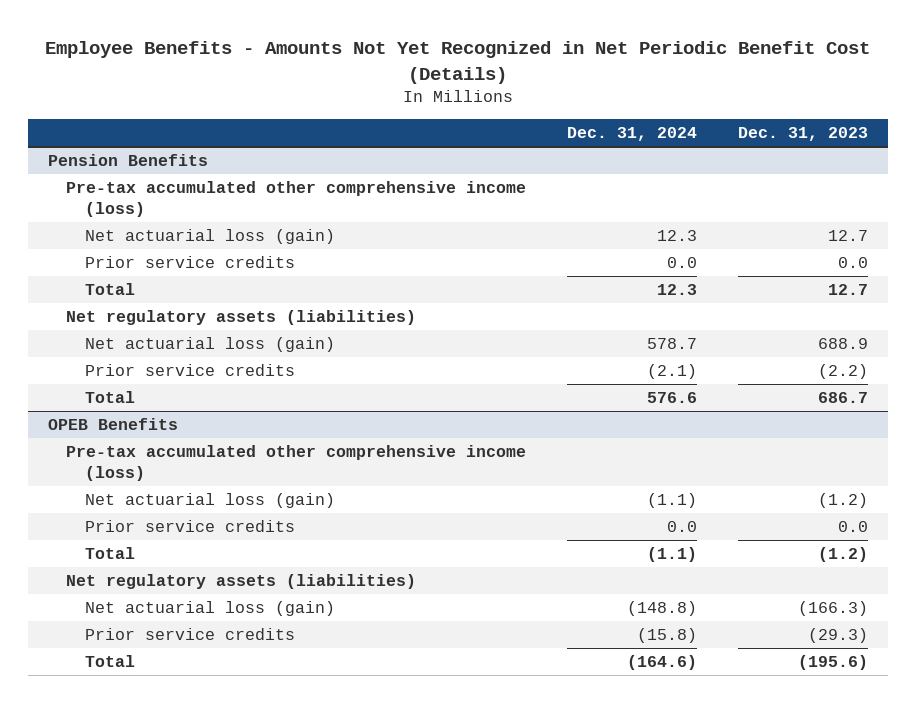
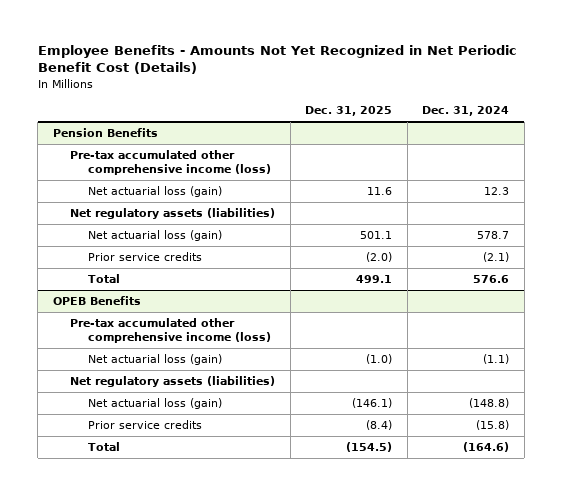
- | Dec. 31, 2024 | Dec. 31, 2023
+ | Dec. 31, 2025 | Dec. 31, 2024
@ Pension Benefits
- Prior service credits | 0.0 | 0.0
- Total | 12.3 | 12.7
@ OPEB Benefits
- Prior service credits | 0.0 | 0.0
- Total | (1.1) | (1.2)

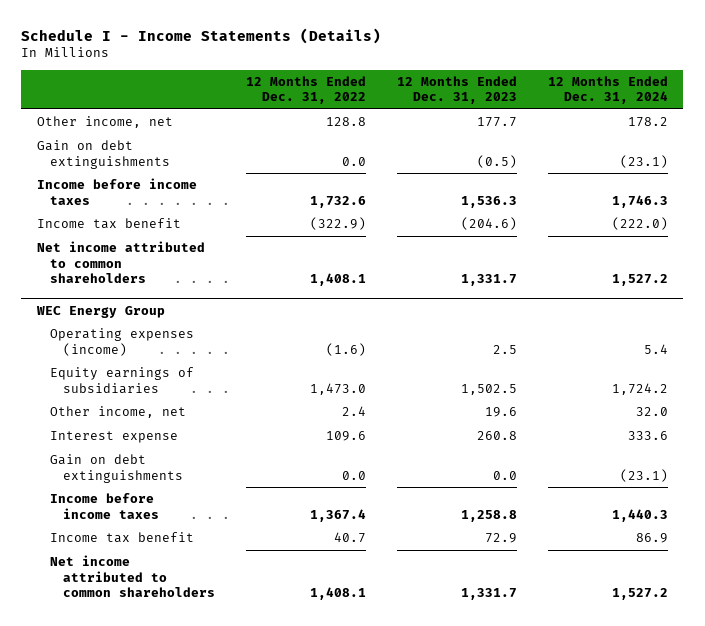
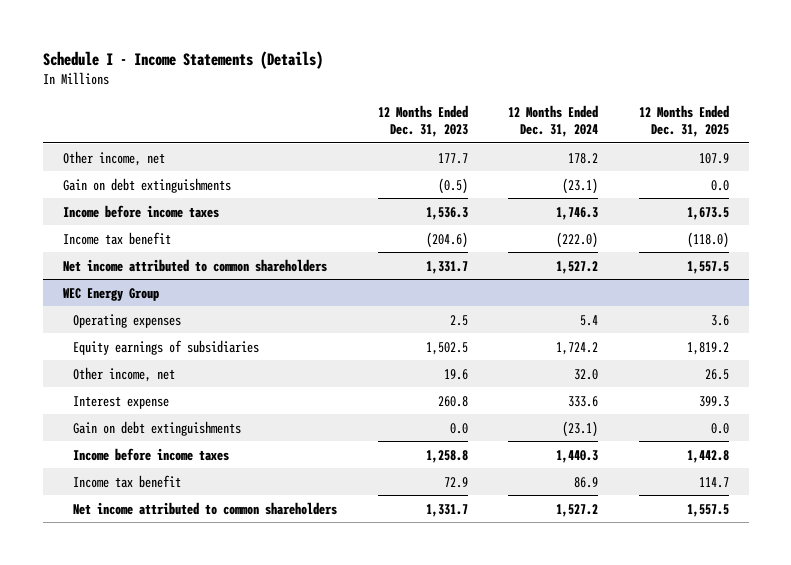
- | 12 Months Ended Dec. 31, 2022 | 12 Months Ended Dec. 31, 2023 | 12 Months Ended Dec. 31, 2024
+ | 12 Months Ended Dec. 31, 2023 | 12 Months Ended Dec. 31, 2024 | 12 Months Ended Dec. 31, 2025
@ WEC Energy Group
- Operating expenses (income) | (1.6) | 2.5 | 5.4
+ Operating expenses | 2.5 | 5.4 | 3.6

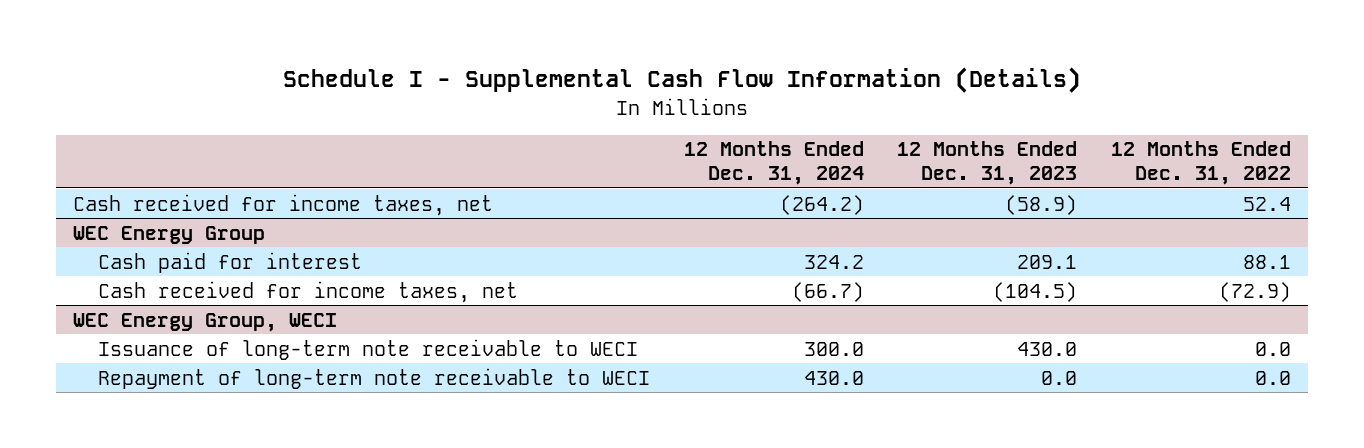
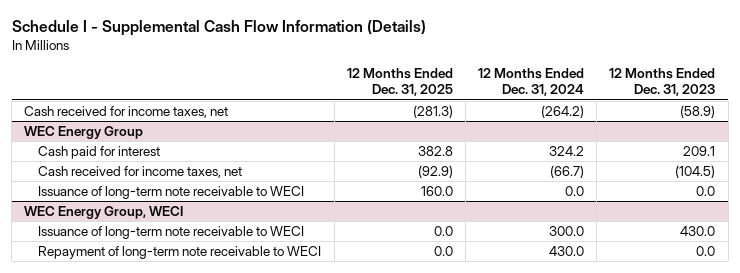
- | 12 Months Ended Dec. 31, 2024 | 12 Months Ended Dec. 31, 2023 | 12 Months Ended Dec. 31, 2022
+ | 12 Months Ended Dec. 31, 2025 | 12 Months Ended Dec. 31, 2024 | 12 Months Ended Dec. 31, 2023
@ WEC Energy Group
+ Issuance of long-term note receivable to WECI | 160.0 | 0.0 | 0.0

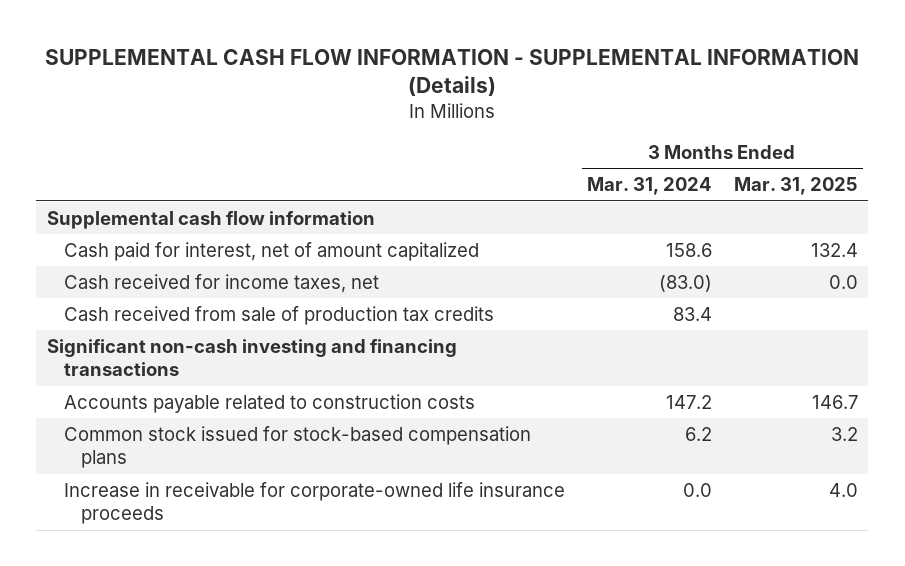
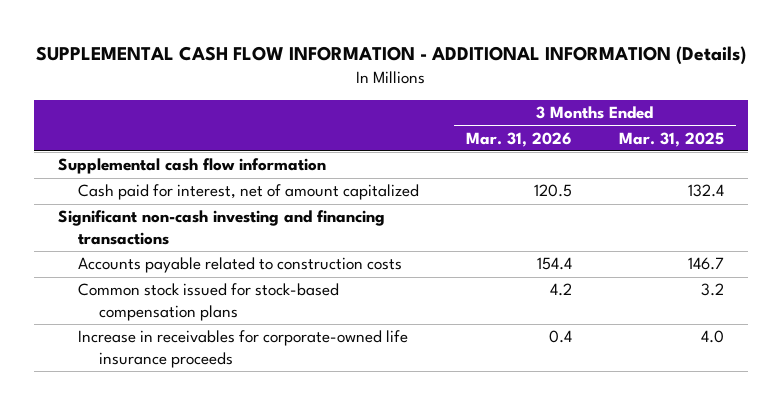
- SUPPLEMENTAL CASH FLOW INFORMATION - SUPPLEMENTAL INFORMATION (Details)
+ SUPPLEMENTAL CASH FLOW INFORMATION - ADDITIONAL INFORMATION (Details)
- | 3 Months Ended Mar. 31, 2024 | 3 Months Ended Mar. 31, 2025
+ | 3 Months Ended Mar. 31, 2026 | 3 Months Ended Mar. 31, 2025
- Cash received for income taxes, net | (83.0) | 0.0
- Cash received from sale of production tax credits | 83.4 |
- Increase in receivable for corporate-owned life insurance proceeds | 0.0 | 4.0
+ Increase in receivables for corporate-owned life insurance proceeds | 0.4 | 4.0

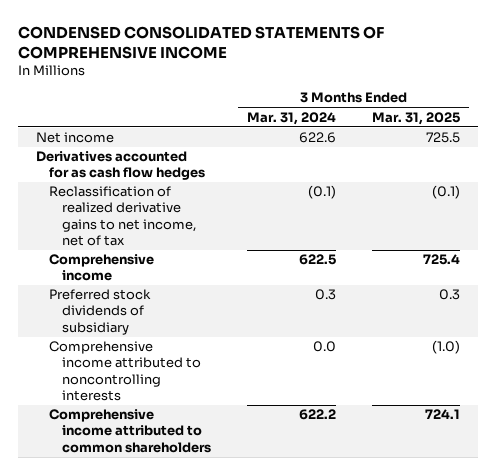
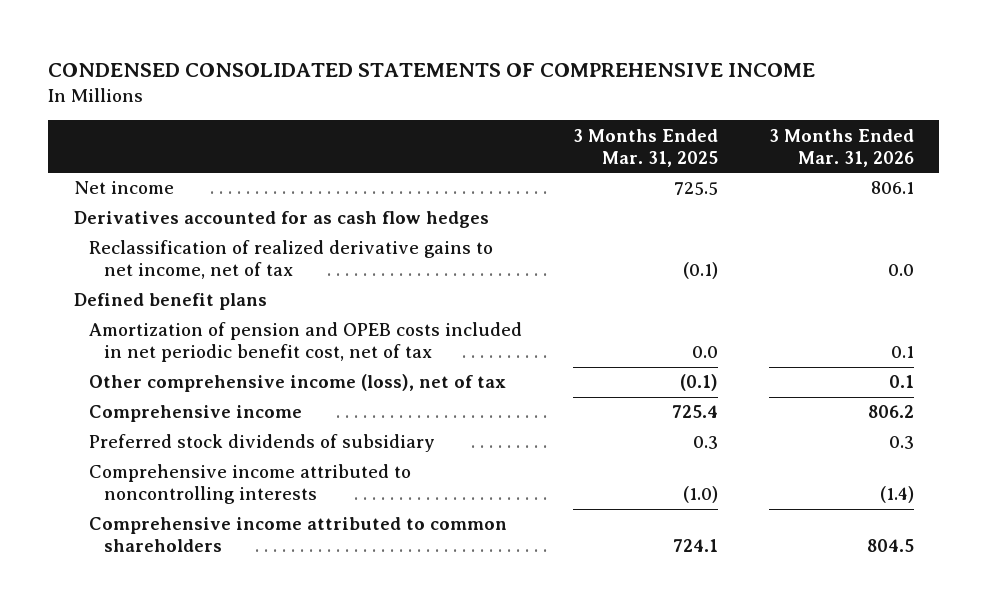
- | 3 Months Ended Mar. 31, 2024 | 3 Months Ended Mar. 31, 2025
+ | 3 Months Ended Mar. 31, 2025 | 3 Months Ended Mar. 31, 2026
+ Defined benefit plans
+ Amortization of pension and OPEB costs included in net periodic benefit cost, net of tax | 0.0 | 0.1
+ Other comprehensive income (loss), net of tax | (0.1) | 0.1

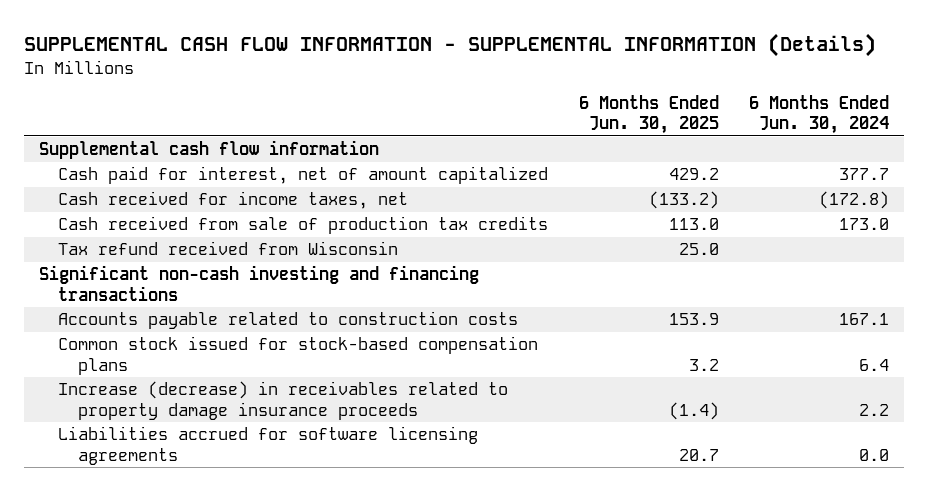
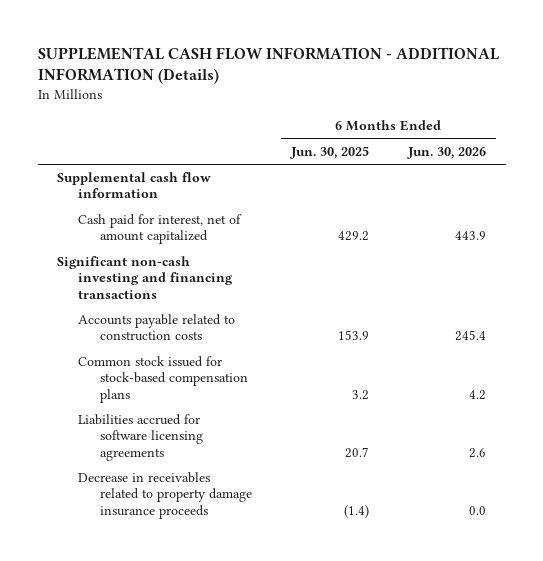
- SUPPLEMENTAL CASH FLOW INFORMATION - SUPPLEMENTAL INFORMATION (Details)
+ SUPPLEMENTAL CASH FLOW INFORMATION - ADDITIONAL INFORMATION (Details)
- | 6 Months Ended Jun. 30, 2025 | 6 Months Ended Jun. 30, 2024
+ | 6 Months Ended Jun. 30, 2025 | 6 Months Ended Jun. 30, 2026
- Cash received for income taxes, net | (133.2) | (172.8)
- Cash received from sale of production tax credits | 113.0 | 173.0
- Tax refund received from Wisconsin | 25.0 |
- Increase (decrease) in receivables related to property damage insurance proceeds | (1.4) | 2.2
+ Decrease in receivables related to property damage insurance proceeds | (1.4) | 0.0

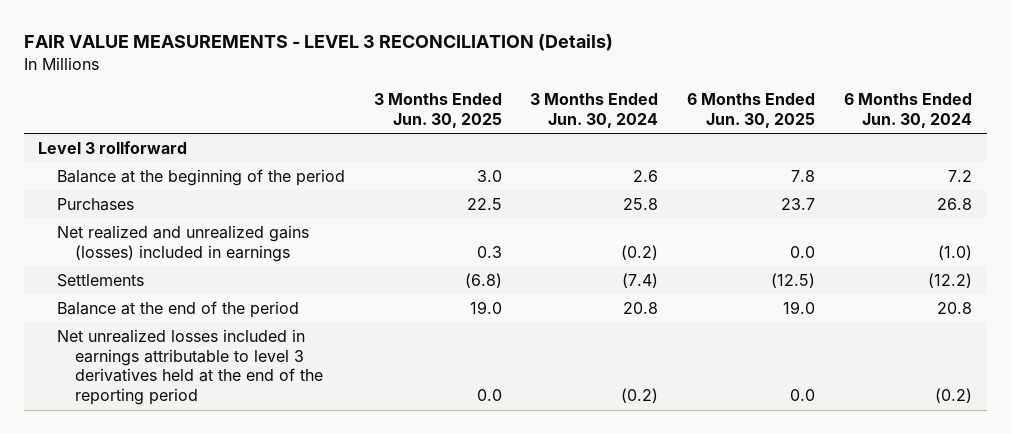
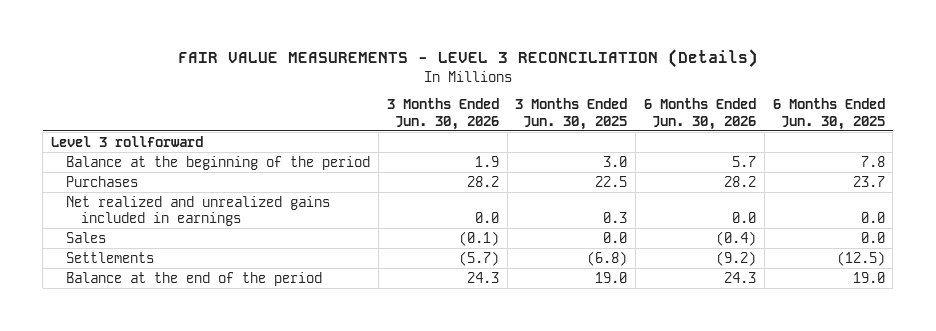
- | 3 Months Ended Jun. 30, 2025 | 3 Months Ended Jun. 30, 2024 | 6 Months Ended Jun. 30, 2025 | 6 Months Ended Jun. 30, 2024
+ | 3 Months Ended Jun. 30, 2026 | 3 Months Ended Jun. 30, 2025 | 6 Months Ended Jun. 30, 2026 | 6 Months Ended Jun. 30, 2025
- Net realized and unrealized gains (losses) included in earnings | 0.3 | (0.2) | 0.0 | (1.0)
+ Net realized and unrealized gains included in earnings | 0.0 | 0.3 | 0.0 | 0.0
+ Sales | (0.1) | 0.0 | (0.4) | 0.0
- Net unrealized losses included in earnings attributable to level 3 derivatives held at the end of the reporting period | 0.0 | (0.2) | 0.0 | (0.2)

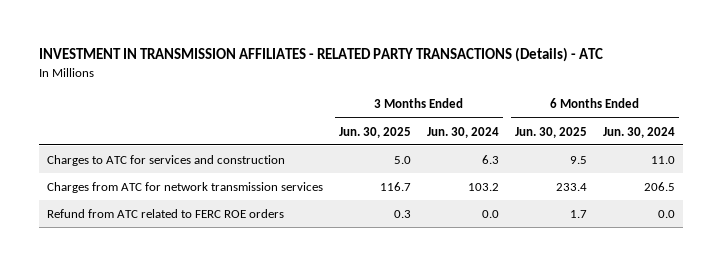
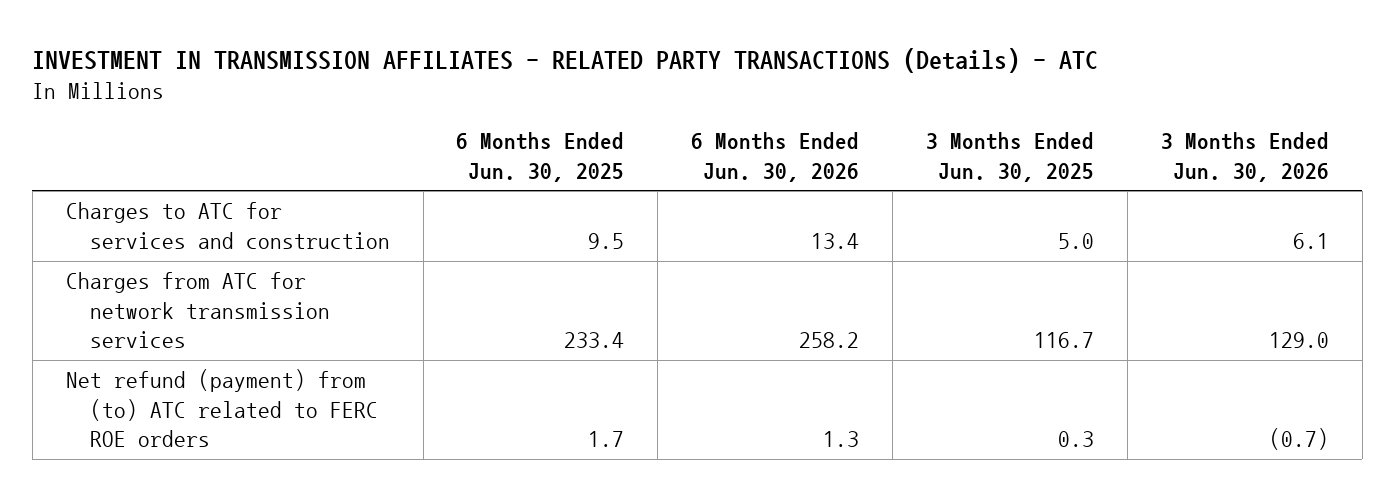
- | 3 Months Ended Jun. 30, 2025 | 3 Months Ended Jun. 30, 2024 | 6 Months Ended Jun. 30, 2025 | 6 Months Ended Jun. 30, 2024
+ | 6 Months Ended Jun. 30, 2025 | 6 Months Ended Jun. 30, 2026 | 3 Months Ended Jun. 30, 2025 | 3 Months Ended Jun. 30, 2026
- Refund from ATC related to FERC ROE orders | 0.3 | 0.0 | 1.7 | 0.0
+ Net refund (payment) from (to) ATC related to FERC ROE orders | 1.7 | 1.3 | 0.3 | (0.7)

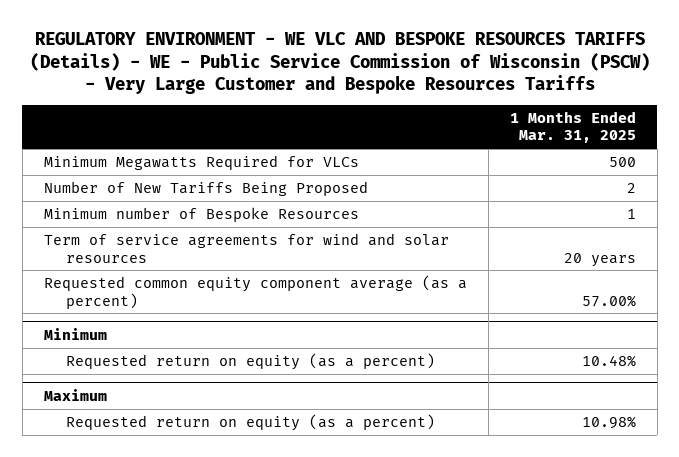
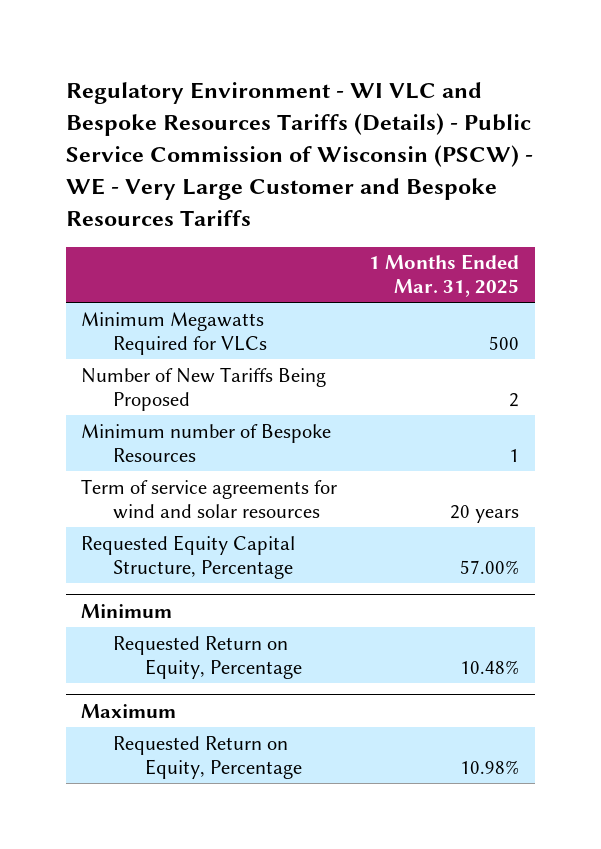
- REGULATORY ENVIRONMENT - WE VLC AND BESPOKE RESOURCES TARIFFS (Details) - WE - Public Service Commission of Wisconsin (PSCW) - Very Large Customer and Bespoke Resources Tariffs
+ Regulatory Environment - WI VLC and Bespoke Resources Tariffs (Details) - Public Service Commission of Wisconsin (PSCW) - WE - Very Large Customer and Bespoke Resources Tariffs
- Requested common equity component average (as a percent) | 57.00%
+ Requested Equity Capital Structure, Percentage | 57.00%
@ Minimum
- Requested return on equity (as a percent) | 10.48%
+ Requested Return on Equity, Percentage | 10.48%
@ Maximum
- Requested return on equity (as a percent) | 10.98%
+ Requested Return on Equity, Percentage | 10.98%

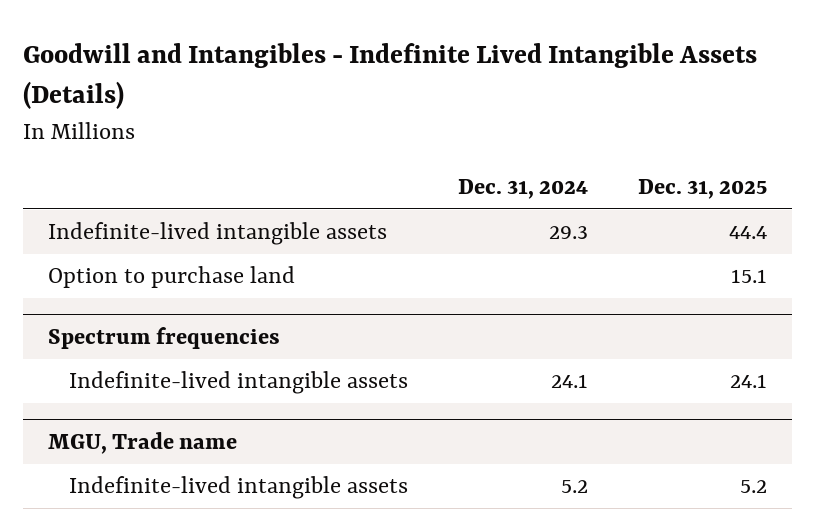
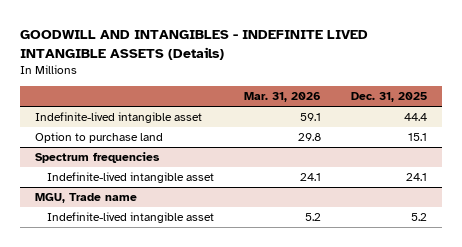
- Goodwill and Intangibles - Indefinite Lived Intangible Assets (Details)
+ GOODWILL AND INTANGIBLES - INDEFINITE LIVED INTANGIBLE ASSETS (Details)
- | Dec. 31, 2024 | Dec. 31, 2025
+ | Mar. 31, 2026 | Dec. 31, 2025
- Indefinite-lived intangible assets | 29.3 | 44.4
+ Indefinite-lived intangible asset | 59.1 | 44.4
@ Spectrum frequencies
- Indefinite-lived intangible assets | 24.1 | 24.1
+ Indefinite-lived intangible asset | 24.1 | 24.1
@ MGU, Trade name
- Indefinite-lived intangible assets | 5.2 | 5.2
+ Indefinite-lived intangible asset | 5.2 | 5.2

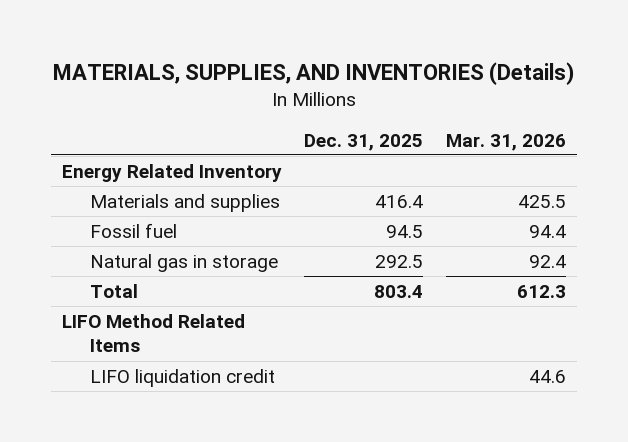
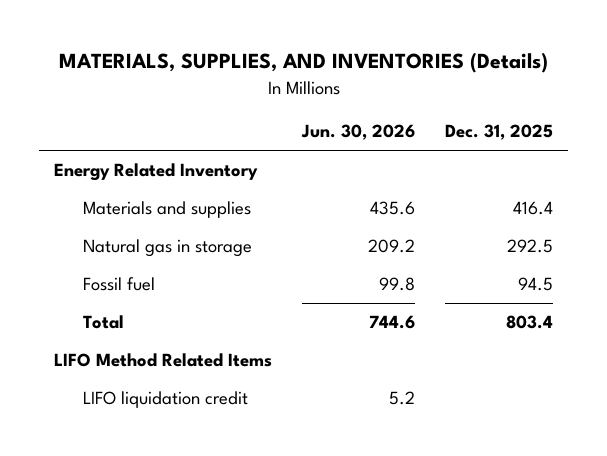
- | Dec. 31, 2025 | Mar. 31, 2026
+ | Jun. 30, 2026 | Dec. 31, 2025
moved down: Fossil fuel | 99.8 | 94.5

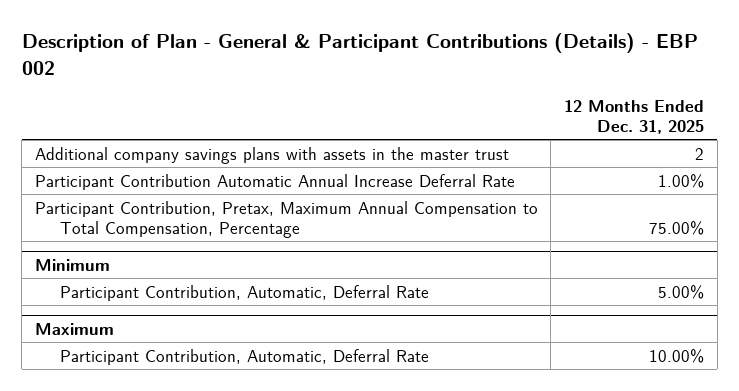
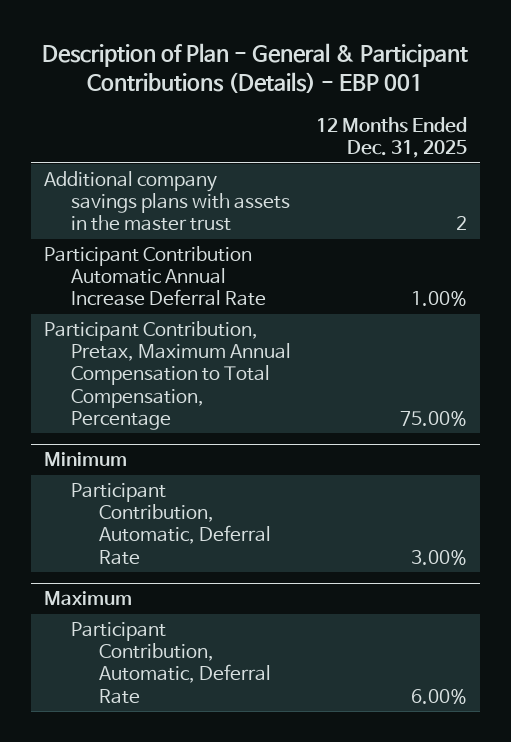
- Description of Plan - General & Participant Contributions (Details) - EBP 002
+ Description of Plan - General & Participant Contributions (Details) - EBP 001
@ Minimum
- Participant Contribution, Automatic, Deferral Rate | 5.00%
+ Participant Contribution, Automatic, Deferral Rate | 3.00%
@ Maximum
- Participant Contribution, Automatic, Deferral Rate | 10.00%
+ Participant Contribution, Automatic, Deferral Rate | 6.00%

